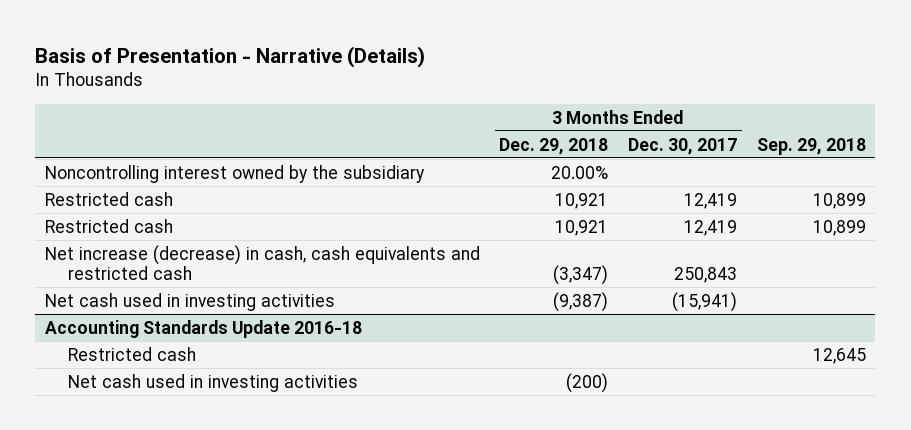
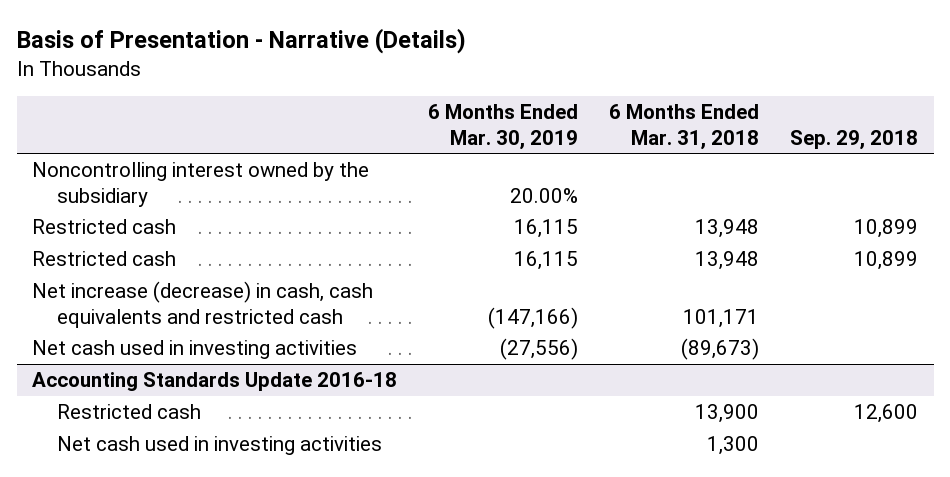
- | 3 Months Ended Dec. 29, 2018 | 3 Months Ended Dec. 30, 2017 | Sep. 29, 2018
+ | 6 Months Ended Mar. 30, 2019 | 6 Months Ended Mar. 31, 2018 | Sep. 29, 2018
@ Accounting Standards Update 2016-18
- Restricted cash | | | 12,645
+ Restricted cash | | 13,900 | 12,600

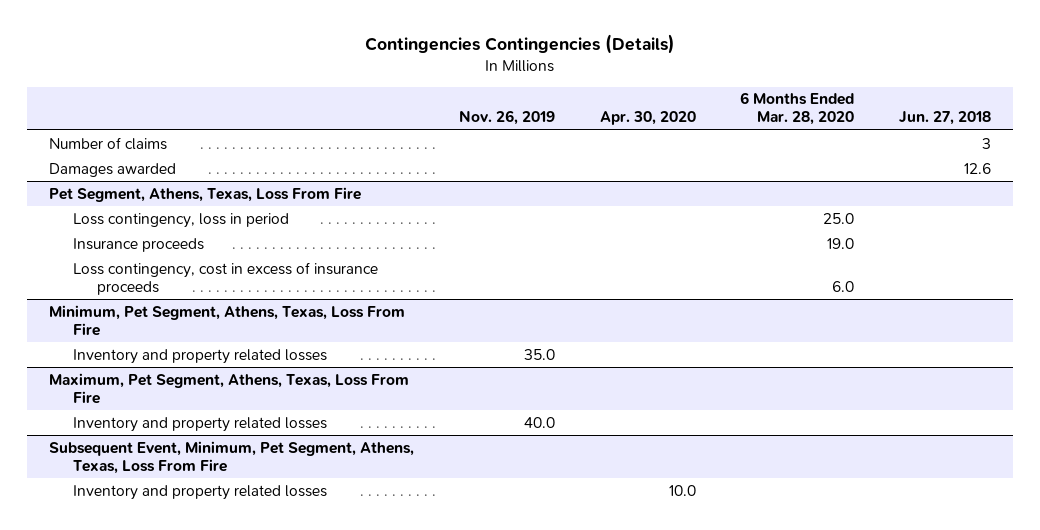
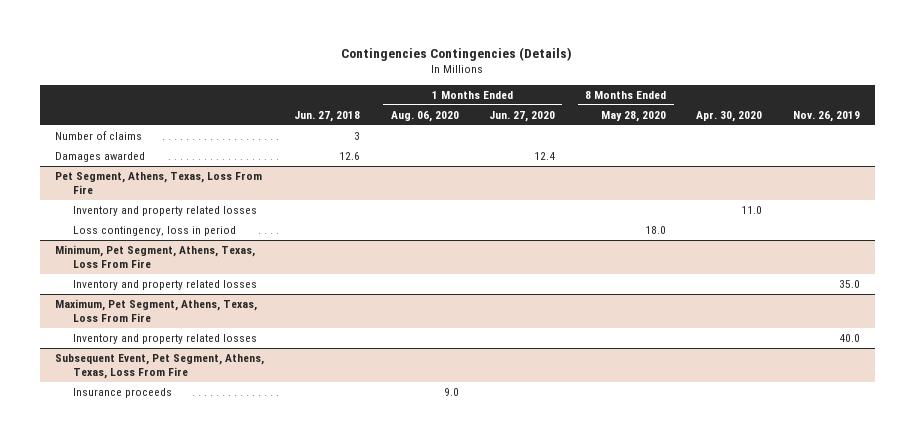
- | Nov. 26, 2019 | Apr. 30, 2020 | 6 Months Ended Mar. 28, 2020 | Jun. 27, 2018
+ | Jun. 27, 2018 | 1 Months Ended Aug. 06, 2020 | 1 Months Ended Jun. 27, 2020 | 8 Months Ended May 28, 2020 | Apr. 30, 2020 | Nov. 26, 2019
@ Pet Segment, Athens, Texas, Loss From Fire
+ Inventory and property related losses | | | | | 11.0 |
- Insurance proceeds | | | 19.0 |
- Loss contingency, cost in excess of insurance proceeds | | | 6.0 |
- Subsequent Event, Minimum, Pet Segment, Athens, Texas, Loss From Fire
- Inventory and property related losses | | 10.0 | |
+ Subsequent Event, Pet Segment, Athens, Texas, Loss From Fire
+ Insurance proceeds | | 9.0 | | | |

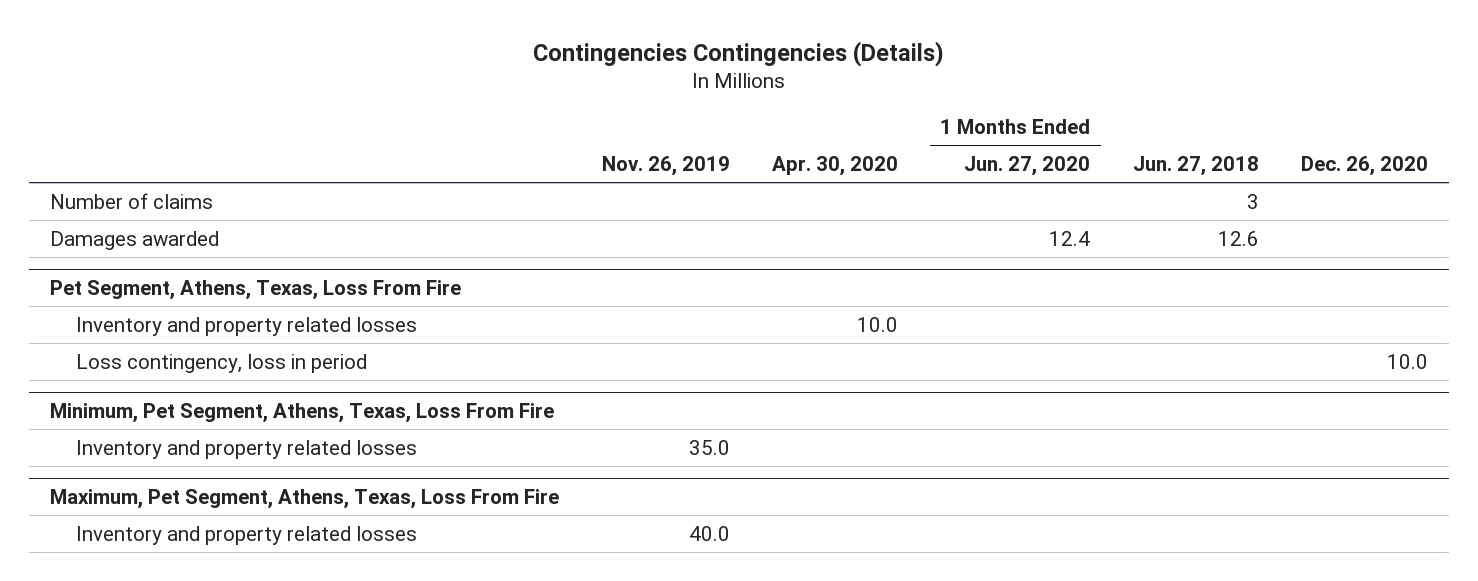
- | Jun. 27, 2018 | 1 Months Ended Aug. 06, 2020 | 1 Months Ended Jun. 27, 2020 | 8 Months Ended May 28, 2020 | Apr. 30, 2020 | Nov. 26, 2019
+ | Nov. 26, 2019 | Apr. 30, 2020 | 1 Months Ended Jun. 27, 2020 | Jun. 27, 2018 | Dec. 26, 2020
@ Pet Segment, Athens, Texas, Loss From Fire
- Inventory and property related losses | | | | | 11.0 |
+ Inventory and property related losses | | 10.0 | | |
- Subsequent Event, Pet Segment, Athens, Texas, Loss From Fire
- Insurance proceeds | | 9.0 | | | |

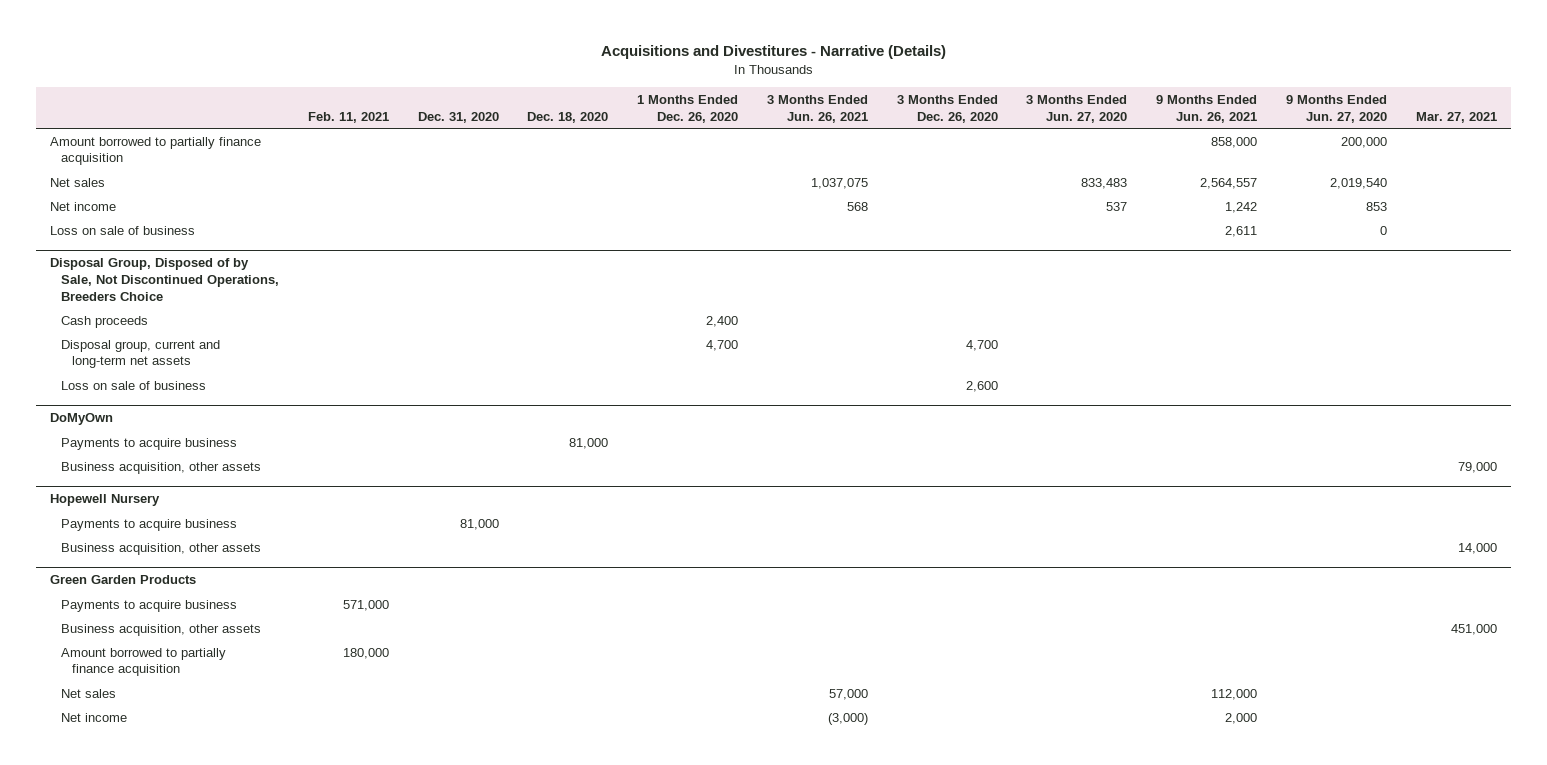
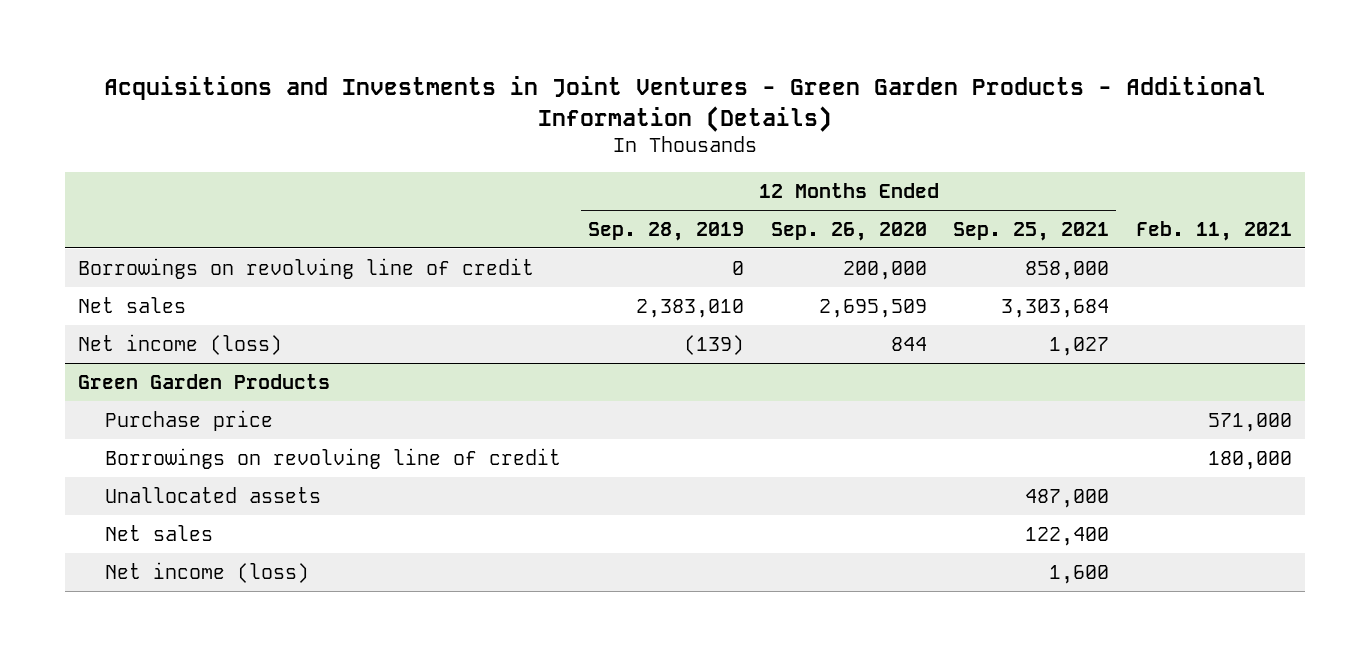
- Acquisitions and Divestitures - Narrative (Details)
+ Acquisitions and Investments in Joint Ventures - Green Garden Products - Additional Information (Details)
- | Feb. 11, 2021 | Dec. 31, 2020 | Dec. 18, 2020 | 1 Months Ended Dec. 26, 2020 | 3 Months Ended Jun. 26, 2021 | 3 Months Ended Dec. 26, 2020 | 3 Months Ended Jun. 27, 2020 | 9 Months Ended Jun. 26, 2021 | 9 Months Ended Jun. 27, 2020 | Mar. 27, 2021
+ | 12 Months Ended Sep. 28, 2019 | 12 Months Ended Sep. 26, 2020 | 12 Months Ended Sep. 25, 2021 | Feb. 11, 2021
- Amount borrowed to partially finance acquisition | | | | | | | | 858,000 | 200,000 |
+ Borrowings on revolving line of credit | 0 | 200,000 | 858,000 |
- Net income | | | | | 568 | | 537 | 1,242 | 853 |
- Loss on sale of business | | | | | | | | 2,611 | 0 |
- Disposal Group, Disposed of by Sale, Not Discontinued Operations, Breeders Choice
- Cash proceeds | | | | 2,400 | | | | | |
- Disposal group, current and long-term net assets | | | | 4,700 | | 4,700 | | | |
- Loss on sale of business | | | | | | 2,600 | | | |
- DoMyOwn
- Payments to acquire business | | | 81,000 | | | | | | |
- Business acquisition, other assets | | | | | | | | | | 79,000
- Hopewell Nursery
- Payments to acquire business | | 81,000 | | | | | | | |
- Business acquisition, other assets | | | | | | | | | | 14,000
+ Net income (loss) | (139) | 844 | 1,027 |
@ Green Garden Products
- Payments to acquire business | 571,000 | | | | | | | | |
- Business acquisition, other assets | | | | | | | | | | 451,000
- Amount borrowed to partially finance acquisition | 180,000 | | | | | | | | |
+ Purchase price | | | | 571,000
+ Borrowings on revolving line of credit | | | | 180,000
+ Unallocated assets | | | 487,000 |
- Net income | | | | | (3,000) | | | 2,000 | |
+ Net income (loss) | | | 1,600 |

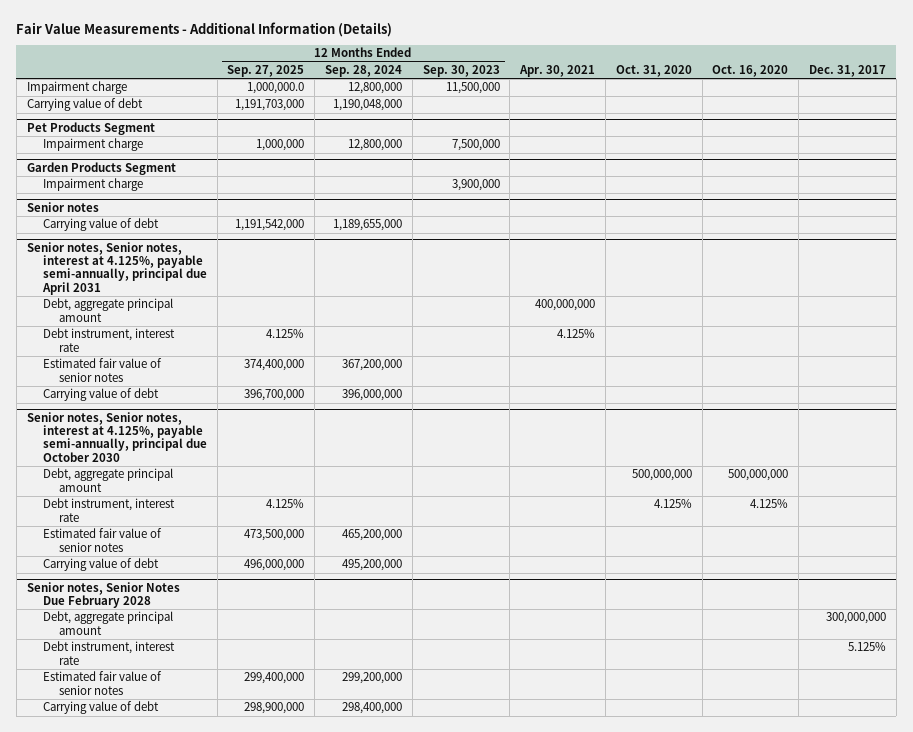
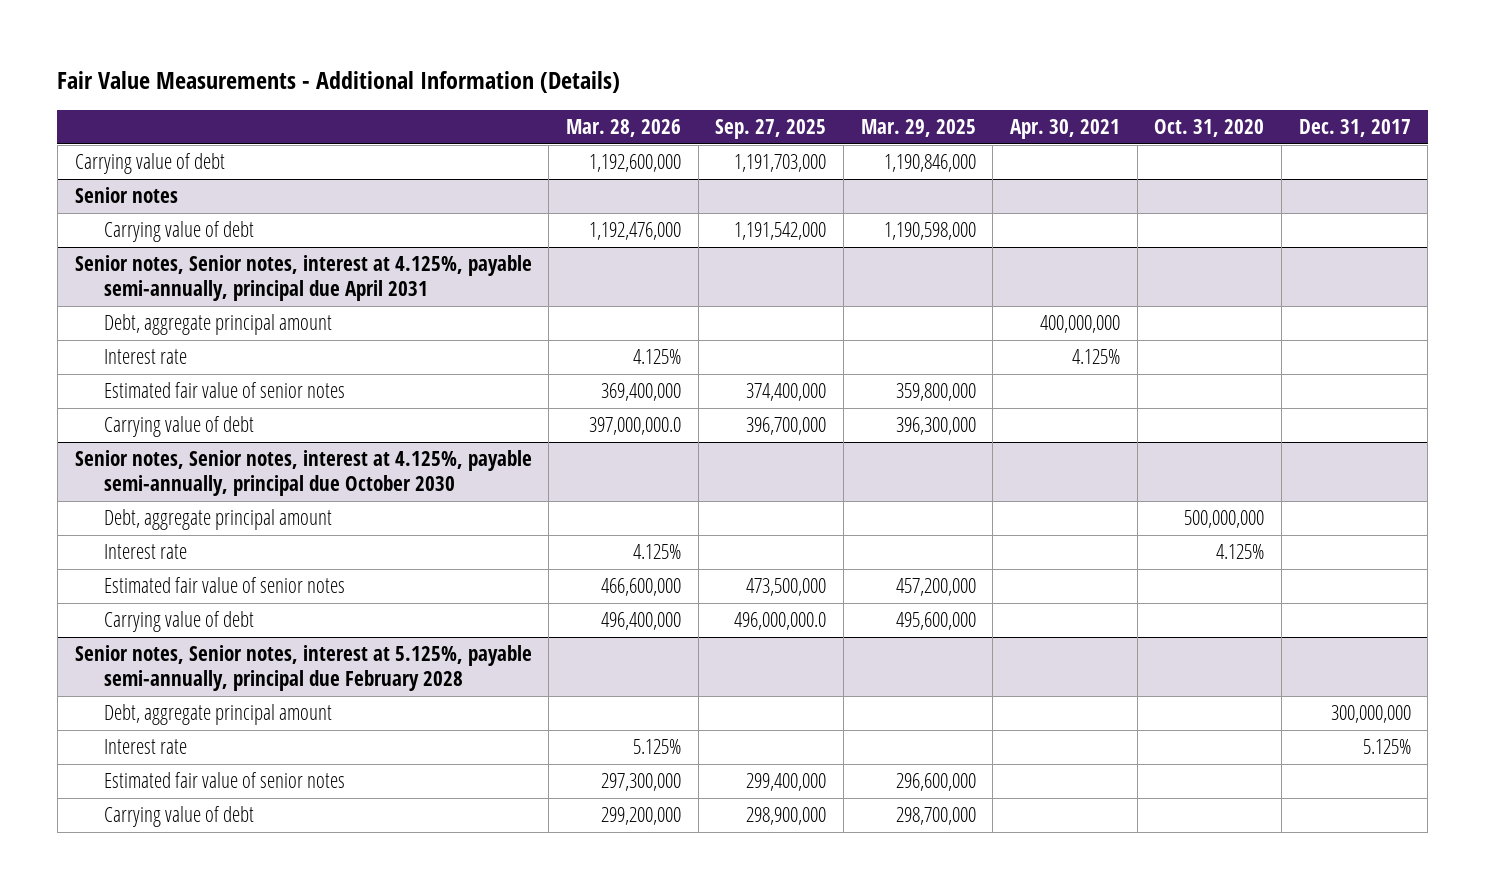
- | 12 Months Ended Sep. 27, 2025 | 12 Months Ended Sep. 28, 2024 | 12 Months Ended Sep. 30, 2023 | Apr. 30, 2021 | Oct. 31, 2020 | Oct. 16, 2020 | Dec. 31, 2017
+ | Mar. 28, 2026 | Sep. 27, 2025 | Mar. 29, 2025 | Apr. 30, 2021 | Oct. 31, 2020 | Dec. 31, 2017
- Impairment charge | 1,000,000.0 | 12,800,000 | 11,500,000 | | | |
- Pet Products Segment
- Impairment charge | 1,000,000 | 12,800,000 | 7,500,000 | | | |
- Garden Products Segment
- Impairment charge | | | 3,900,000 | | | |
@ Senior notes, Senior notes, interest at 4.125%, payable semi-annually, principal due April 2031
- Debt instrument, interest rate | 4.125% | | | 4.125% | | |
+ Interest rate | 4.125% | | | 4.125% | |
@ Senior notes, Senior notes, interest at 4.125%, payable semi-annually, principal due October 2030
- Debt instrument, interest rate | 4.125% | | | | 4.125% | 4.125% |
+ Interest rate | 4.125% | | | | 4.125% |
- Senior notes, Senior Notes Due February 2028
+ Senior notes, Senior notes, interest at 5.125%, payable semi-annually, principal due February 2028
- Debt instrument, interest rate | | | | | | | 5.125%
+ Interest rate | 5.125% | | | | | 5.125%

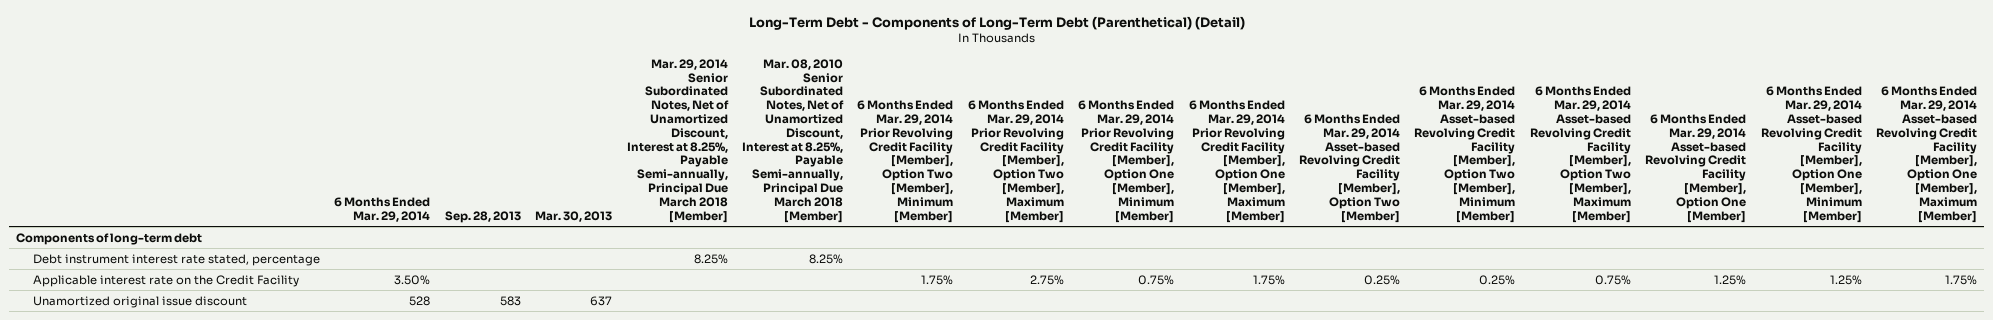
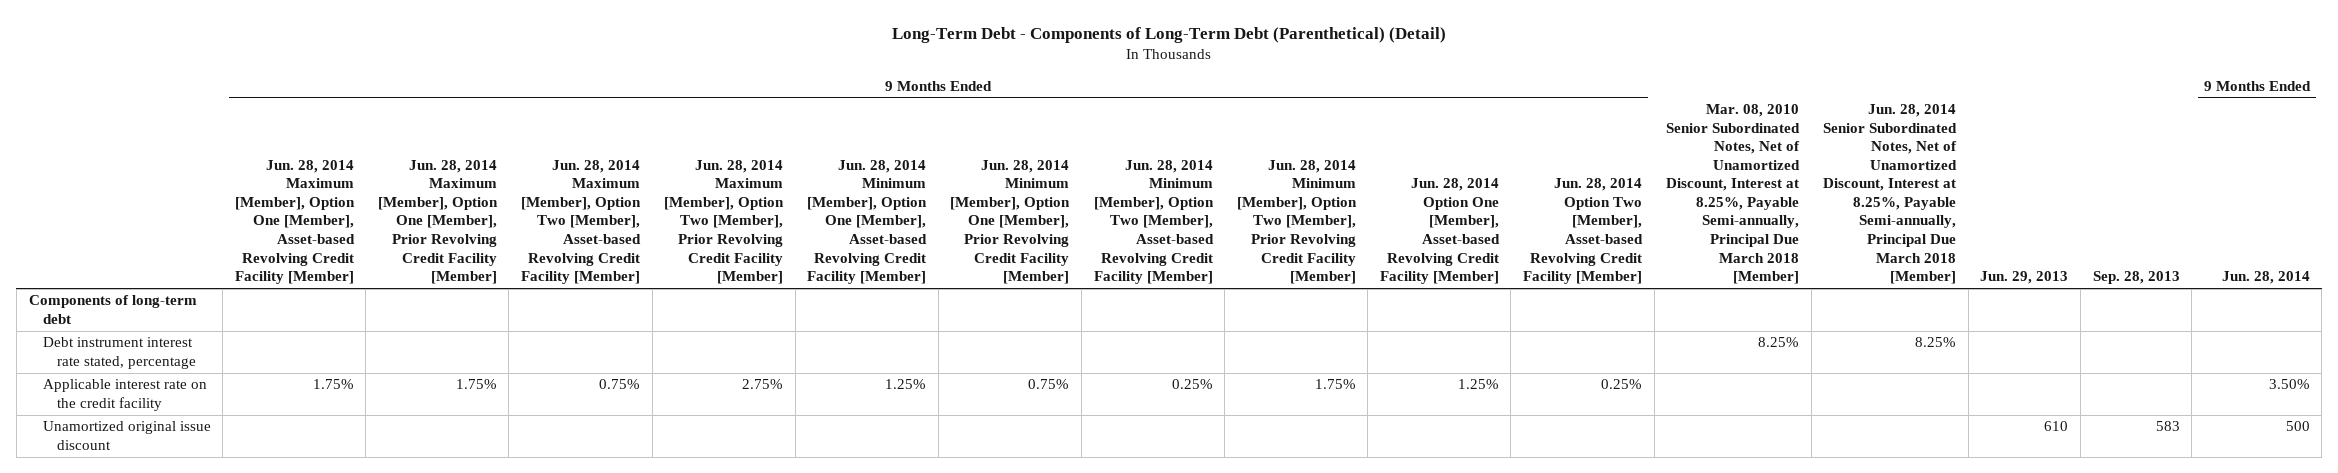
- | 6 Months Ended Mar. 29, 2014 | Sep. 28, 2013 | Mar. 30, 2013 | Mar. 29, 2014 Senior Subordinated Notes, Net of Unamortized Discount, Interest at 8.25%, Payable Semi-annually, Principal Due March 2018 [Member] | Mar. 08, 2010 Senior Subordinated Notes, Net of Unamortized Discount, Interest at 8.25%, Payable Semi-annually, Principal Due March 2018 [Member] | 6 Months Ended Mar. 29, 2014 Prior Revolving Credit Facility [Member], Option Two [Member], Minimum [Member] | 6 Months Ended Mar. 29, 2014 Prior Revolving Credit Facility [Member], Option Two [Member], Maximum [Member] | 6 Months Ended Mar. 29, 2014 Prior Revolving Credit Facility [Member], Option One [Member], Minimum [Member] | 6 Months Ended Mar. 29, 2014 Prior Revolving Credit Facility [Member], Option One [Member], Maximum [Member] | 6 Months Ended Mar. 29, 2014 Asset-based Revolving Credit Facility [Member], Option Two [Member] | 6 Months Ended Mar. 29, 2014 Asset-based Revolving Credit Facility [Member], Option Two [Member], Minimum [Member] | 6 Months Ended Mar. 29, 2014 Asset-based Revolving Credit Facility [Member], Option Two [Member], Maximum [Member] | 6 Months Ended Mar. 29, 2014 Asset-based Revolving Credit Facility [Member], Option One [Member] | 6 Months Ended Mar. 29, 2014 Asset-based Revolving Credit Facility [Member], Option One [Member], Minimum [Member] | 6 Months Ended Mar. 29, 2014 Asset-based Revolving Credit Facility [Member], Option One [Member], Maximum [Member]
+ | 9 Months Ended Jun. 28, 2014 Maximum [Member], Option One [Member], Asset-based Revolving Credit Facility [Member] | 9 Months Ended Jun. 28, 2014 Maximum [Member], Option One [Member], Prior Revolving Credit Facility [Member] | 9 Months Ended Jun. 28, 2014 Maximum [Member], Option Two [Member], Asset-based Revolving Credit Facility [Member] | 9 Months Ended Jun. 28, 2014 Maximum [Member], Option Two [Member], Prior Revolving Credit Facility [Member] | 9 Months Ended Jun. 28, 2014 Minimum [Member], Option One [Member], Asset-based Revolving Credit Facility [Member] | 9 Months Ended Jun. 28, 2014 Minimum [Member], Option One [Member], Prior Revolving Credit Facility [Member] | 9 Months Ended Jun. 28, 2014 Minimum [Member], Option Two [Member], Asset-based Revolving Credit Facility [Member] | 9 Months Ended Jun. 28, 2014 Minimum [Member], Option Two [Member], Prior Revolving Credit Facility [Member] | 9 Months Ended Jun. 28, 2014 Option One [Member], Asset-based Revolving Credit Facility [Member] | 9 Months Ended Jun. 28, 2014 Option Two [Member], Asset-based Revolving Credit Facility [Member] | Mar. 08, 2010 Senior Subordinated Notes, Net of Unamortized Discount, Interest at 8.25%, Payable Semi-annually, Principal Due March 2018 [Member] | Jun. 28, 2014 Senior Subordinated Notes, Net of Unamortized Discount, Interest at 8.25%, Payable Semi-annually, Principal Due March 2018 [Member] | Jun. 29, 2013 | Sep. 28, 2013 | 9 Months Ended Jun. 28, 2014
- Applicable interest rate on the Credit Facility | 3.50% | | | | | 1.75% | 2.75% | 0.75% | 1.75% | 0.25% | 0.25% | 0.75% | 1.25% | 1.25% | 1.75%
+ Applicable interest rate on the credit facility | 1.75% | 1.75% | 0.75% | 2.75% | 1.25% | 0.75% | 0.25% | 1.75% | 1.25% | 0.25% | | | | | 3.50%

